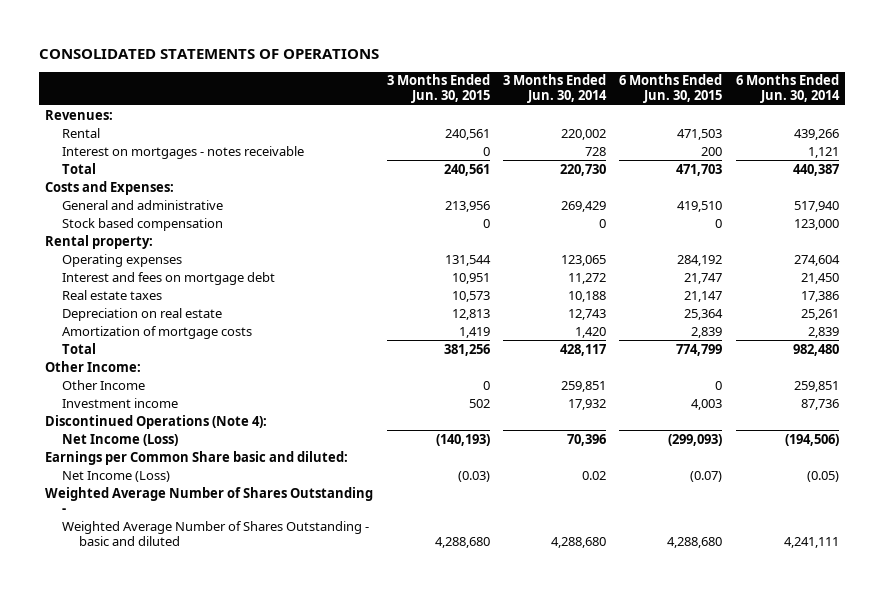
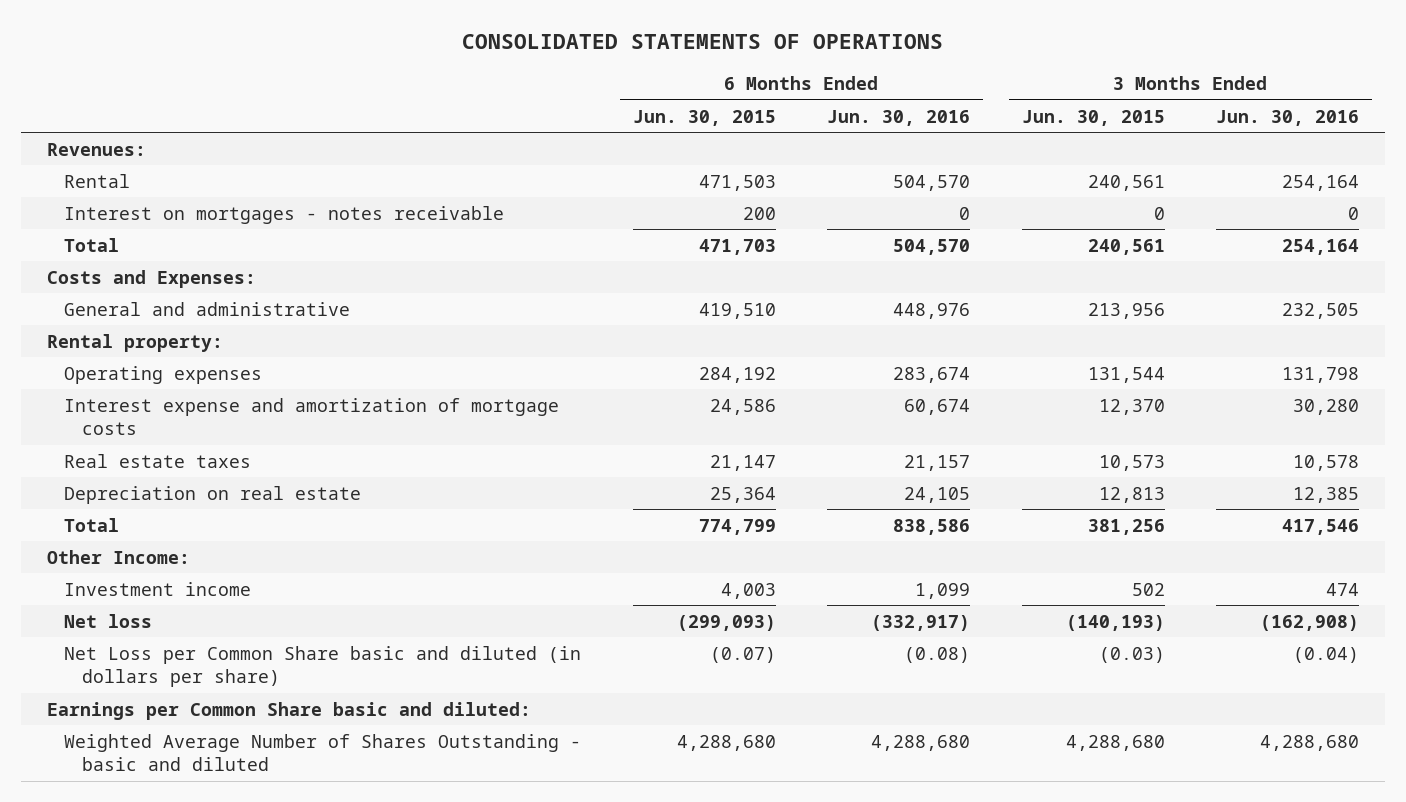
- | 3 Months Ended Jun. 30, 2015 | 3 Months Ended Jun. 30, 2014 | 6 Months Ended Jun. 30, 2015 | 6 Months Ended Jun. 30, 2014
+ | 6 Months Ended Jun. 30, 2015 | 6 Months Ended Jun. 30, 2016 | 3 Months Ended Jun. 30, 2015 | 3 Months Ended Jun. 30, 2016
- Stock based compensation | 0 | 0 | 0 | 123,000
- Interest and fees on mortgage debt | 10,951 | 11,272 | 21,747 | 21,450
+ Interest expense and amortization of mortgage costs | 24,586 | 60,674 | 12,370 | 30,280
- Amortization of mortgage costs | 1,419 | 1,420 | 2,839 | 2,839
- Other Income | 0 | 259,851 | 0 | 259,851
- Discontinued Operations (Note 4):
- Net Income (Loss) | (140,193) | 70,396 | (299,093) | (194,506)
+ Net loss | (299,093) | (332,917) | (140,193) | (162,908)
+ Net Loss per Common Share basic and diluted (in dollars per share) | (0.07) | (0.08) | (0.03) | (0.04)
- Net Income (Loss) | (0.03) | 0.02 | (0.07) | (0.05)
- Weighted Average Number of Shares Outstanding -

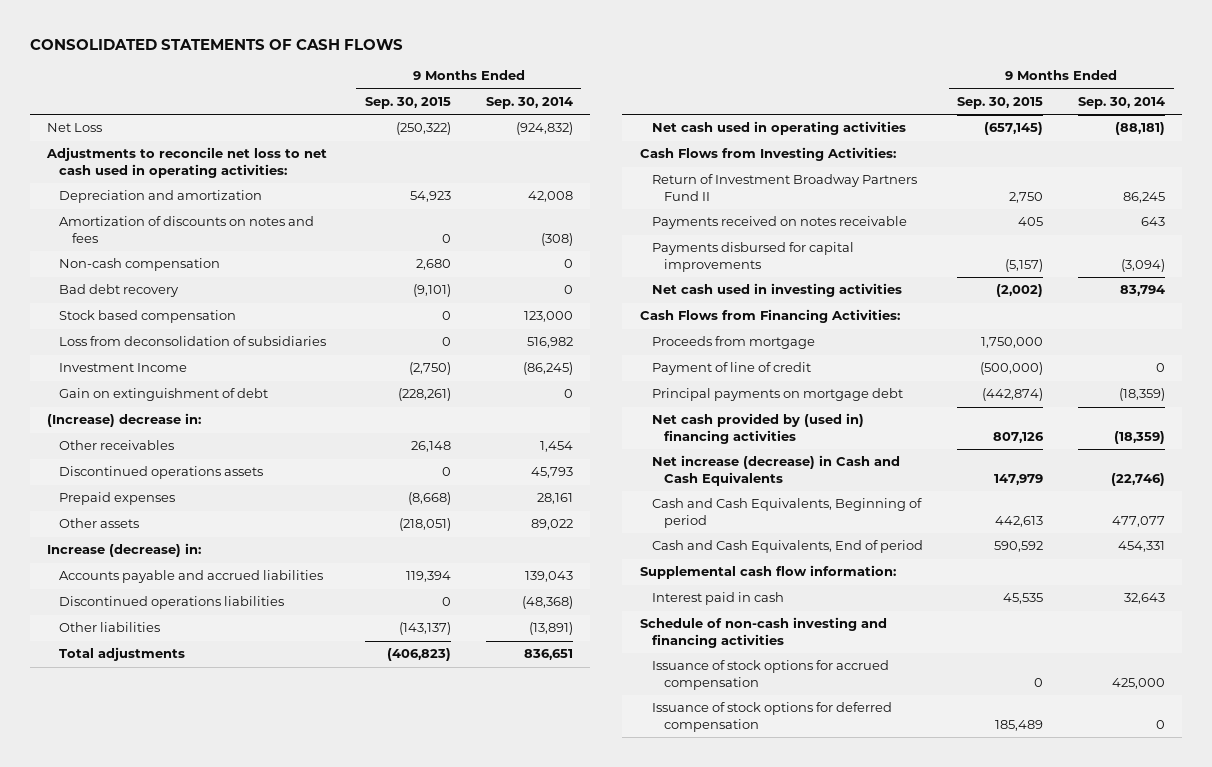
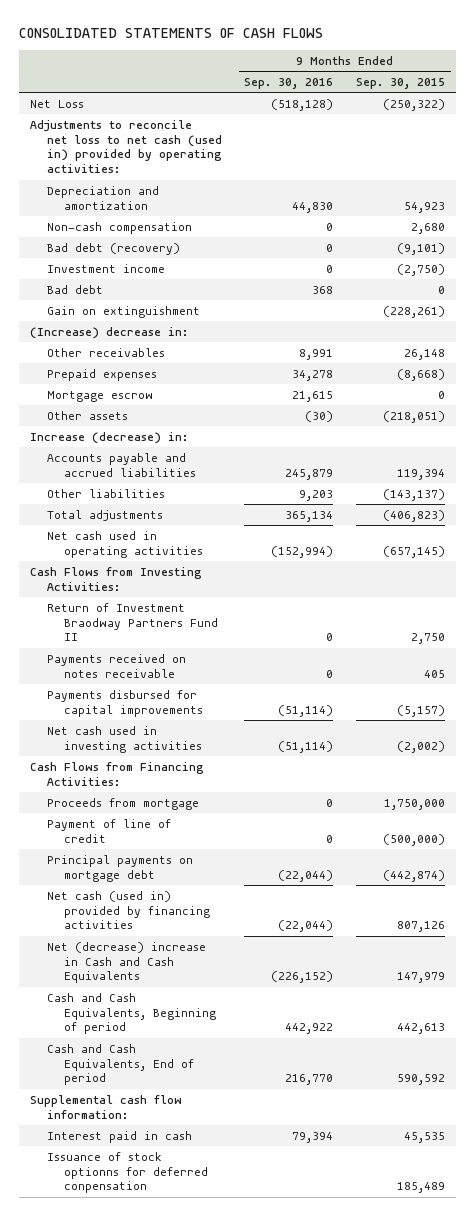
- | 9 Months Ended Sep. 30, 2015 | 9 Months Ended Sep. 30, 2014
+ | 9 Months Ended Sep. 30, 2016 | 9 Months Ended Sep. 30, 2015
- Adjustments to reconcile net loss to net cash used in operating activities:
+ Adjustments to reconcile net loss to net cash (used in) provided by operating activities:
- Amortization of discounts on notes and fees | 0 | (308)
- Bad debt recovery | (9,101) | 0
- Stock based compensation | 0 | 123,000
- Loss from deconsolidation of subsidiaries | 0 | 516,982
- Investment Income | (2,750) | (86,245)
- Gain on extinguishment of debt | (228,261) | 0
+ Bad debt (recovery) | 0 | (9,101)
+ Investment income | 0 | (2,750)
+ Bad debt | 368 | 0
+ Gain on extinguishment | | (228,261)
- Discontinued operations assets | 0 | 45,793
+ Mortgage escrow | 21,615 | 0
- Discontinued operations liabilities | 0 | (48,368)
- Return of Investment Broadway Partners Fund II | 2,750 | 86,245
+ Return of Investment Braodway Partners Fund II | 0 | 2,750
- Net cash provided by (used in) financing activities | 807,126 | (18,359)
- Net increase (decrease) in Cash and Cash Equivalents | 147,979 | (22,746)
+ Net cash (used in) provided by financing activities | (22,044) | 807,126
+ Net (decrease) increase in Cash and Cash Equivalents | (226,152) | 147,979
- Schedule of non-cash investing and financing activities
- Issuance of stock options for accrued compensation | 0 | 425,000
- Issuance of stock options for deferred compensation | 185,489 | 0
+ Issuance of stock optionns for deferred conpensation | | 185,489

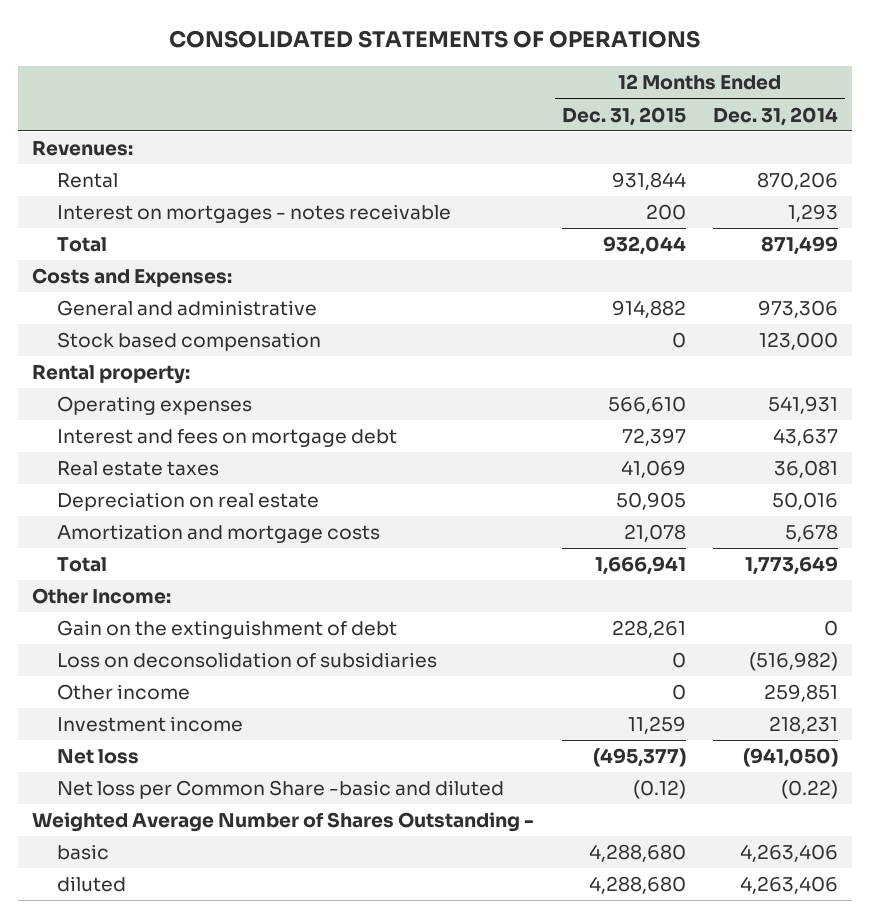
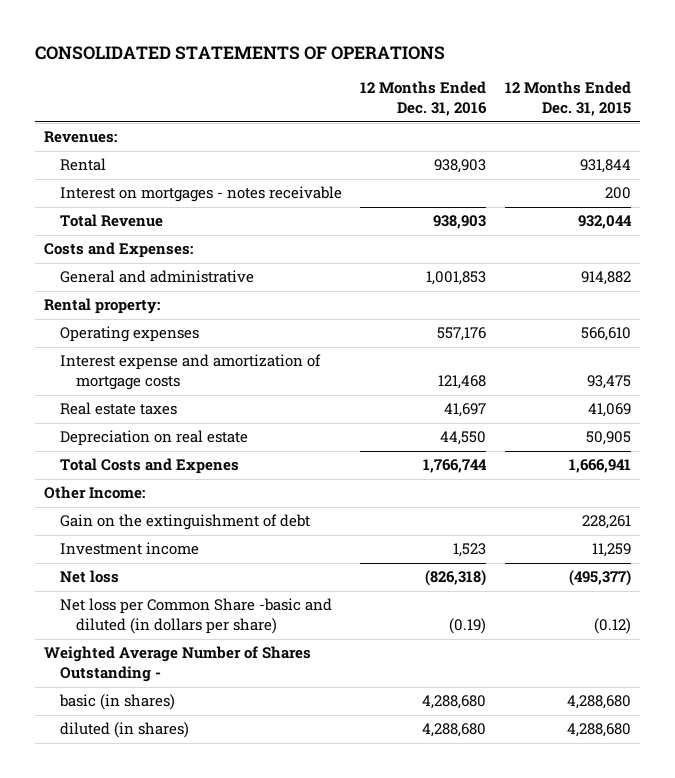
- | 12 Months Ended Dec. 31, 2015 | 12 Months Ended Dec. 31, 2014
+ | 12 Months Ended Dec. 31, 2016 | 12 Months Ended Dec. 31, 2015
- Total | 932,044 | 871,499
+ Total Revenue | 938,903 | 932,044
- Stock based compensation | 0 | 123,000
- Interest and fees on mortgage debt | 72,397 | 43,637
+ Interest expense and amortization of mortgage costs | 121,468 | 93,475
- Amortization and mortgage costs | 21,078 | 5,678
- Total | 1,666,941 | 1,773,649
+ Total Costs and Expenes | 1,766,744 | 1,666,941
- Loss on deconsolidation of subsidiaries | 0 | (516,982)
- Other income | 0 | 259,851
- Net loss per Common Share -basic and diluted | (0.12) | (0.22)
+ Net loss per Common Share -basic and diluted (in dollars per share) | (0.19) | (0.12)
- basic | 4,288,680 | 4,263,406
- diluted | 4,288,680 | 4,263,406
+ basic (in shares) | 4,288,680 | 4,288,680
+ diluted (in shares) | 4,288,680 | 4,288,680

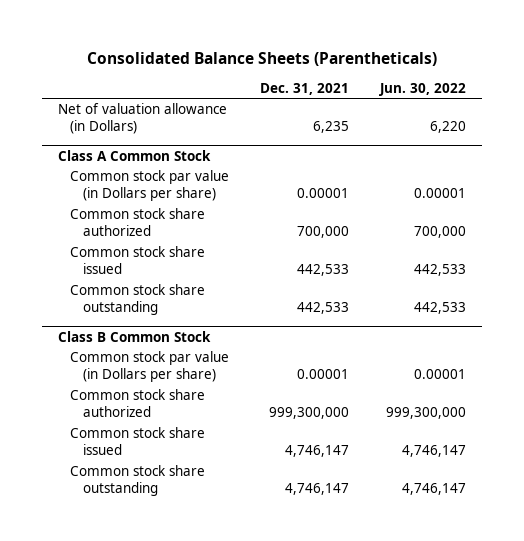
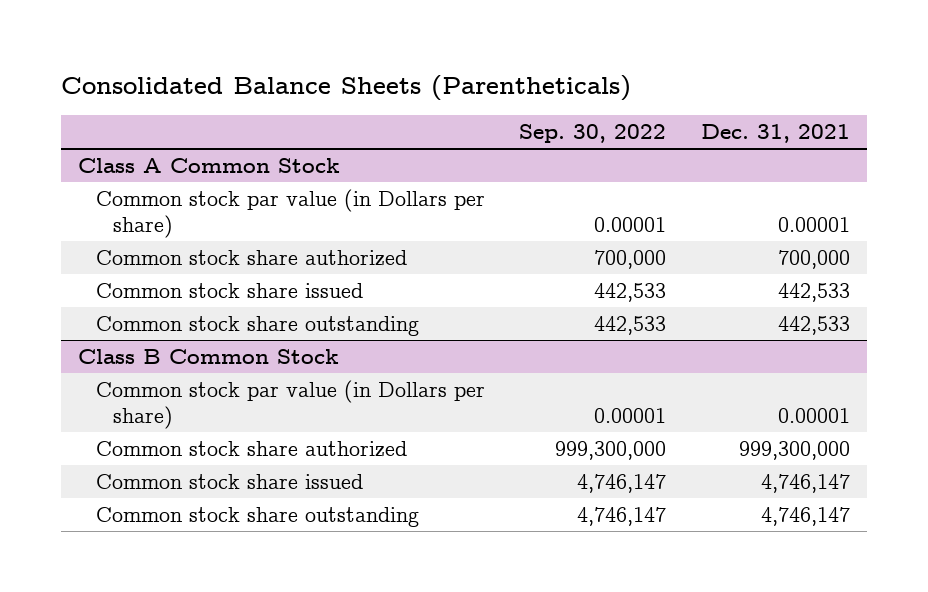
- | Dec. 31, 2021 | Jun. 30, 2022
+ | Sep. 30, 2022 | Dec. 31, 2021
- Net of valuation allowance (in Dollars) | 6,235 | 6,220

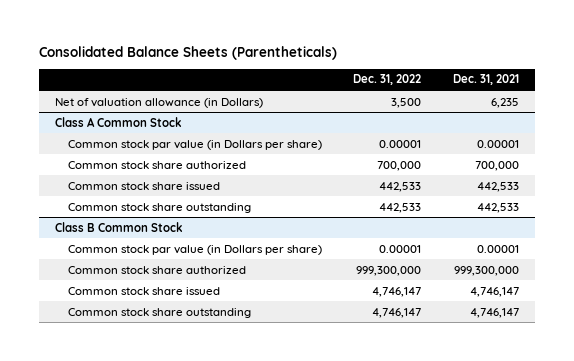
- | Sep. 30, 2022 | Dec. 31, 2021
+ | Dec. 31, 2022 | Dec. 31, 2021
+ Net of valuation allowance (in Dollars) | 3,500 | 6,235

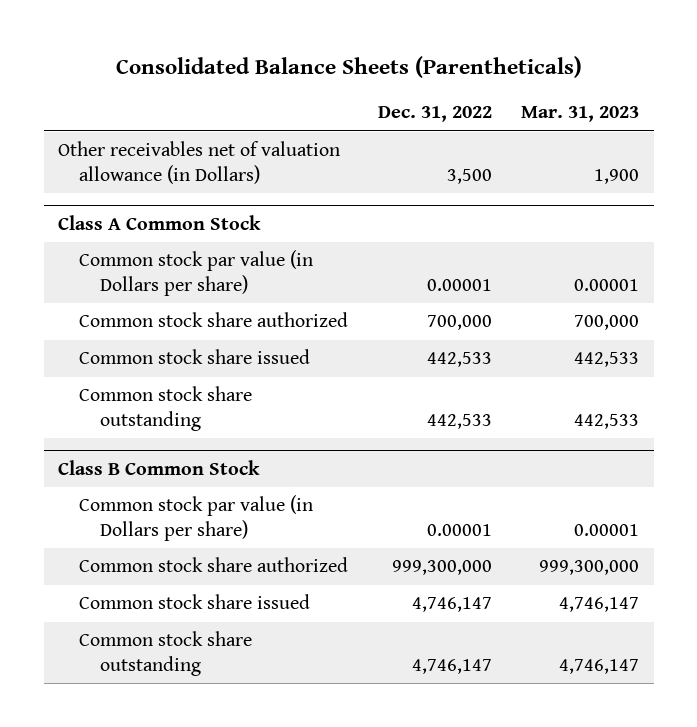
- | Dec. 31, 2022 | Dec. 31, 2021
+ | Dec. 31, 2022 | Mar. 31, 2023
- Net of valuation allowance (in Dollars) | 3,500 | 6,235
+ Other receivables net of valuation allowance (in Dollars) | 3,500 | 1,900

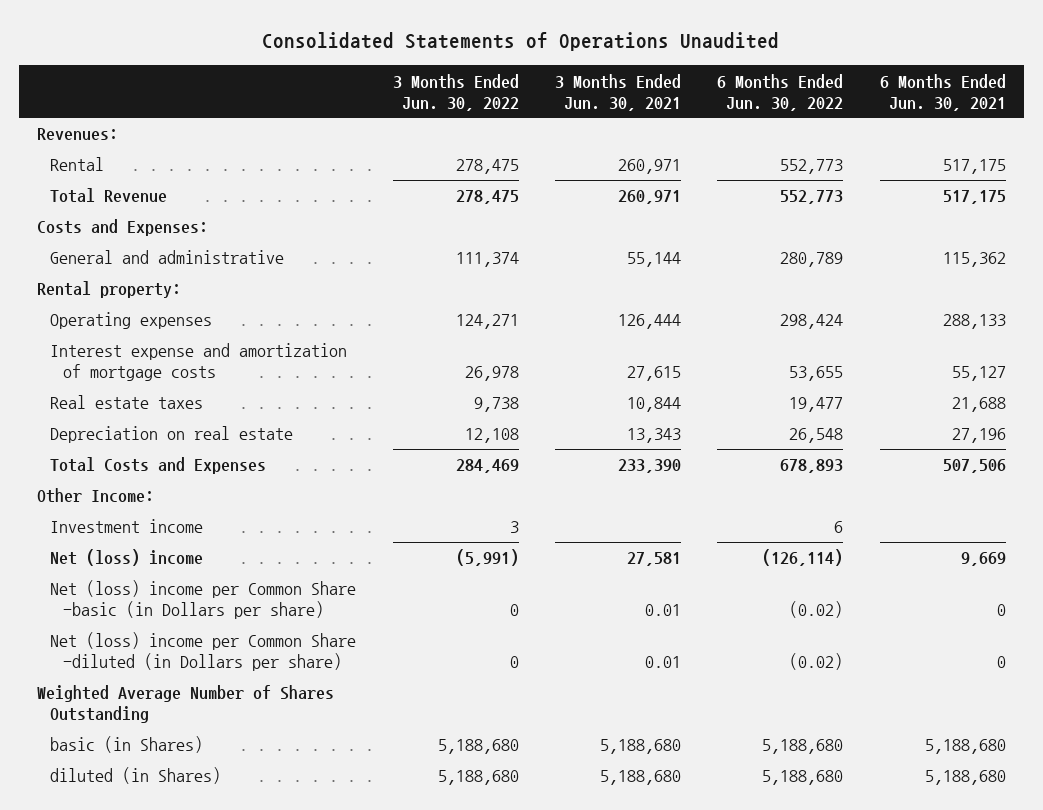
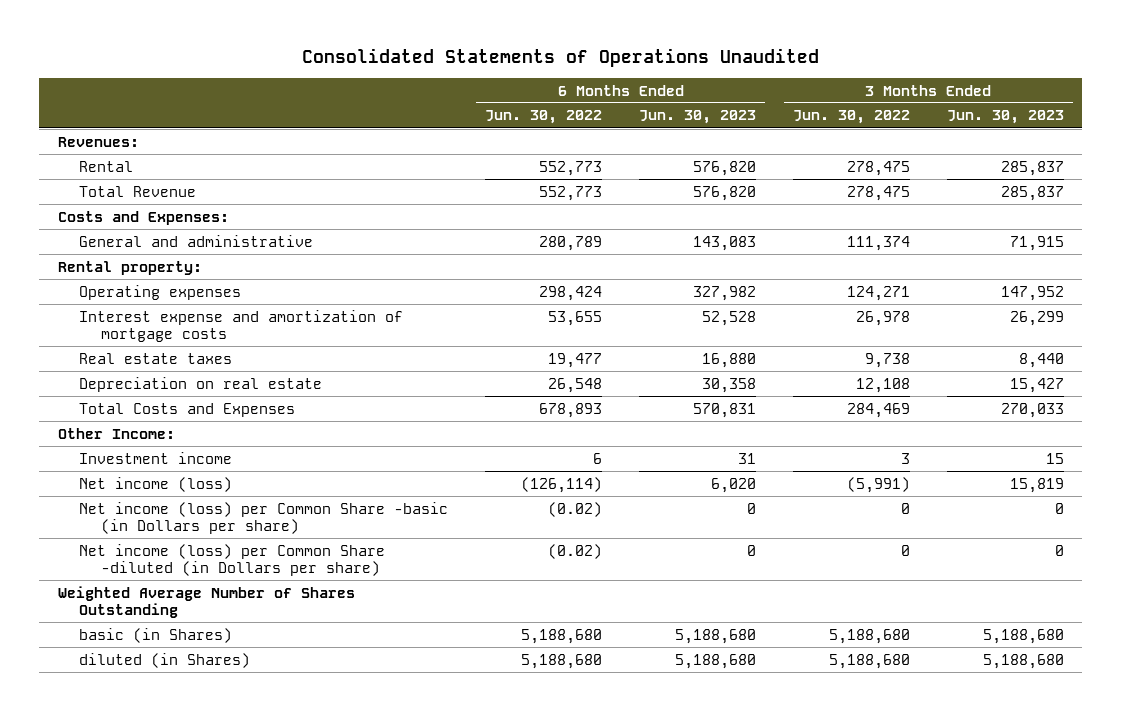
- | 3 Months Ended Jun. 30, 2022 | 3 Months Ended Jun. 30, 2021 | 6 Months Ended Jun. 30, 2022 | 6 Months Ended Jun. 30, 2021
+ | 6 Months Ended Jun. 30, 2022 | 6 Months Ended Jun. 30, 2023 | 3 Months Ended Jun. 30, 2022 | 3 Months Ended Jun. 30, 2023
- Net (loss) income | (5,991) | 27,581 | (126,114) | 9,669
- Net (loss) income per Common Share -basic (in Dollars per share) | 0 | 0.01 | (0.02) | 0
- Net (loss) income per Common Share -diluted (in Dollars per share) | 0 | 0.01 | (0.02) | 0
+ Net income (loss) | (126,114) | 6,020 | (5,991) | 15,819
+ Net income (loss) per Common Share -basic (in Dollars per share) | (0.02) | 0 | 0 | 0
+ Net income (loss) per Common Share -diluted (in Dollars per share) | (0.02) | 0 | 0 | 0

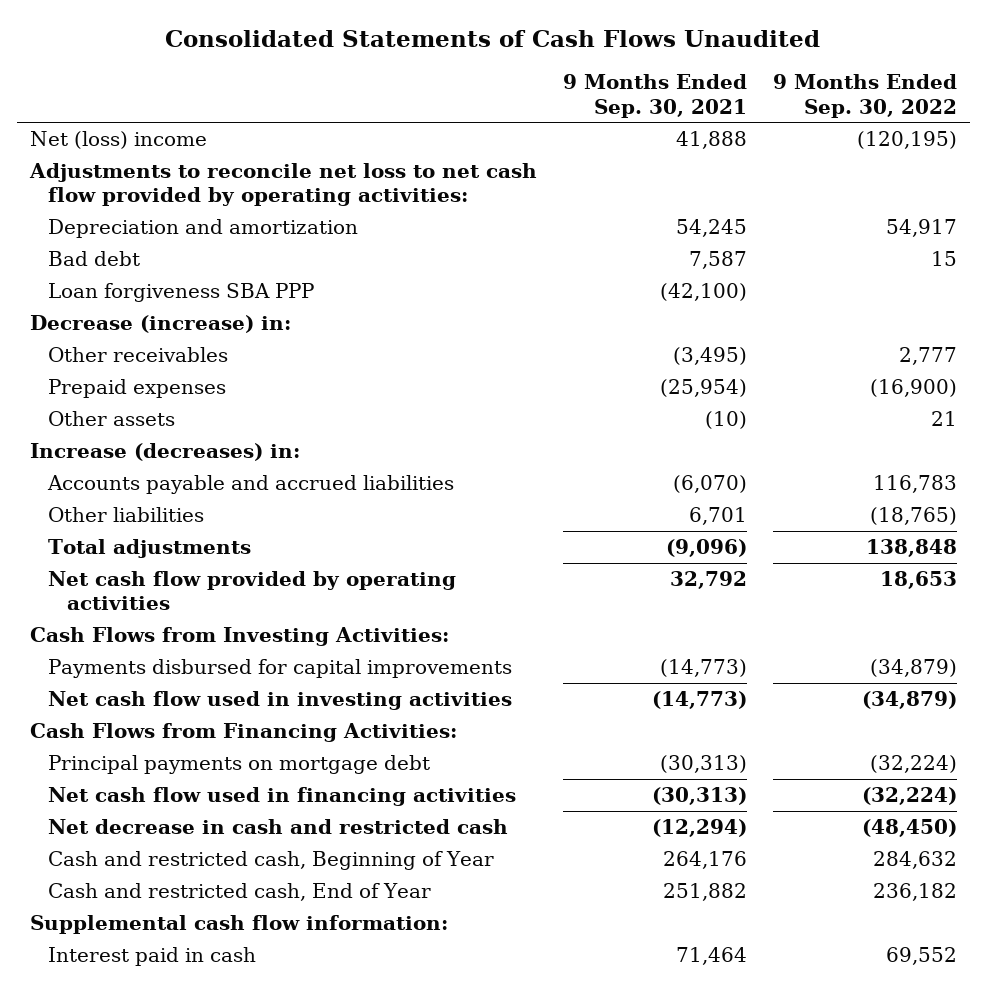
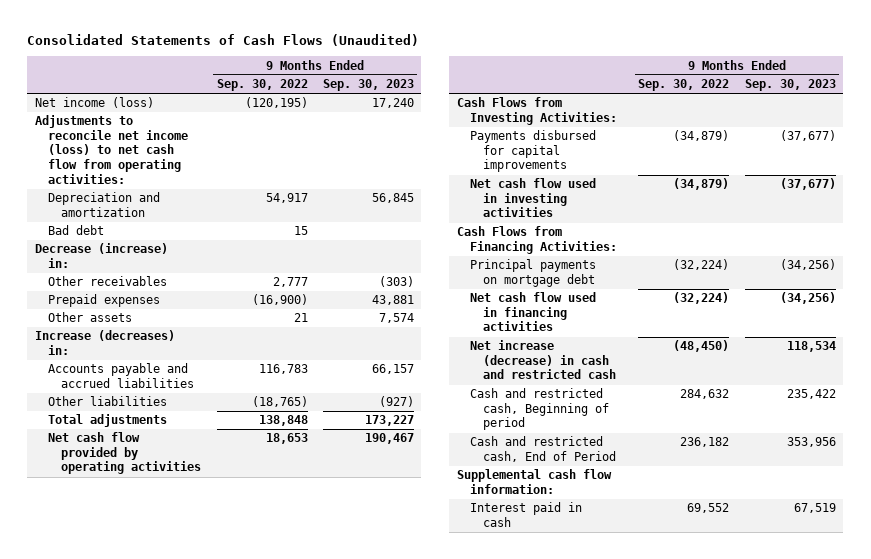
- Consolidated Statements of Cash Flows Unaudited
+ Consolidated Statements of Cash Flows (Unaudited)
- | 9 Months Ended Sep. 30, 2021 | 9 Months Ended Sep. 30, 2022
+ | 9 Months Ended Sep. 30, 2022 | 9 Months Ended Sep. 30, 2023
- Net (loss) income | 41,888 | (120,195)
- Adjustments to reconcile net loss to net cash flow provided by operating activities:
+ Net income (loss) | (120,195) | 17,240
+ Adjustments to reconcile net income (loss) to net cash flow from operating activities:
- Loan forgiveness SBA PPP | (42,100) |
- Net decrease in cash and restricted cash | (12,294) | (48,450)
- Cash and restricted cash, Beginning of Year | 264,176 | 284,632
- Cash and restricted cash, End of Year | 251,882 | 236,182
+ Net increase (decrease) in cash and restricted cash | (48,450) | 118,534
+ Cash and restricted cash, Beginning of period | 284,632 | 235,422
+ Cash and restricted cash, End of Period | 236,182 | 353,956

